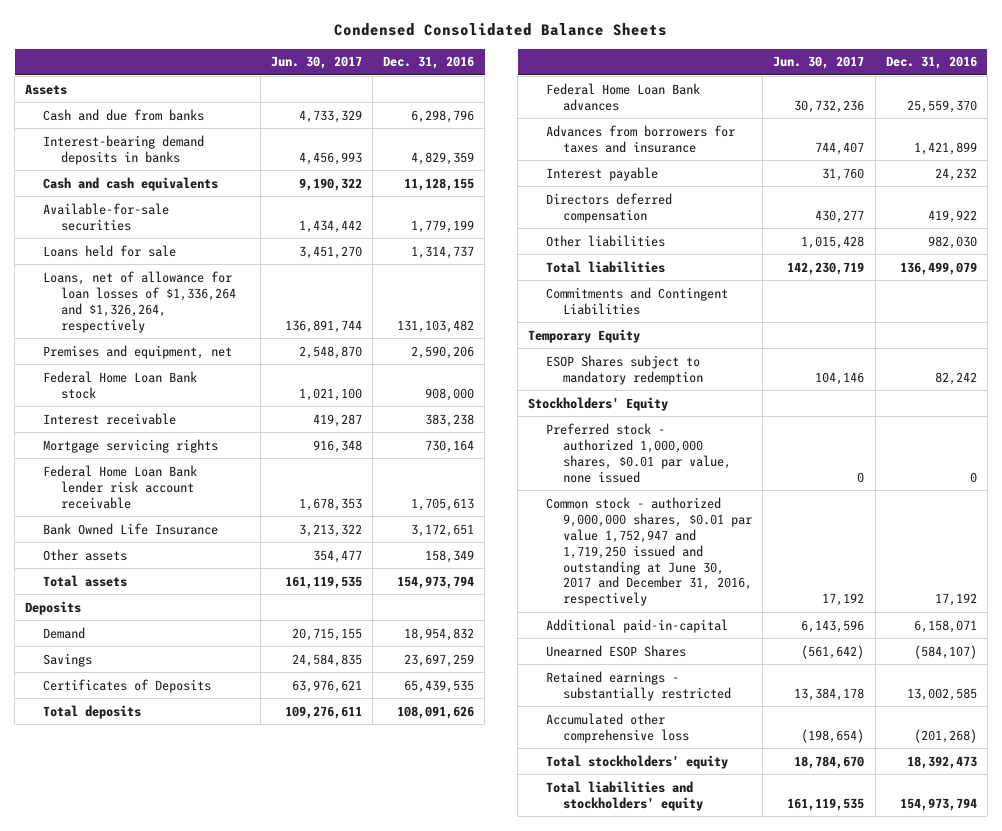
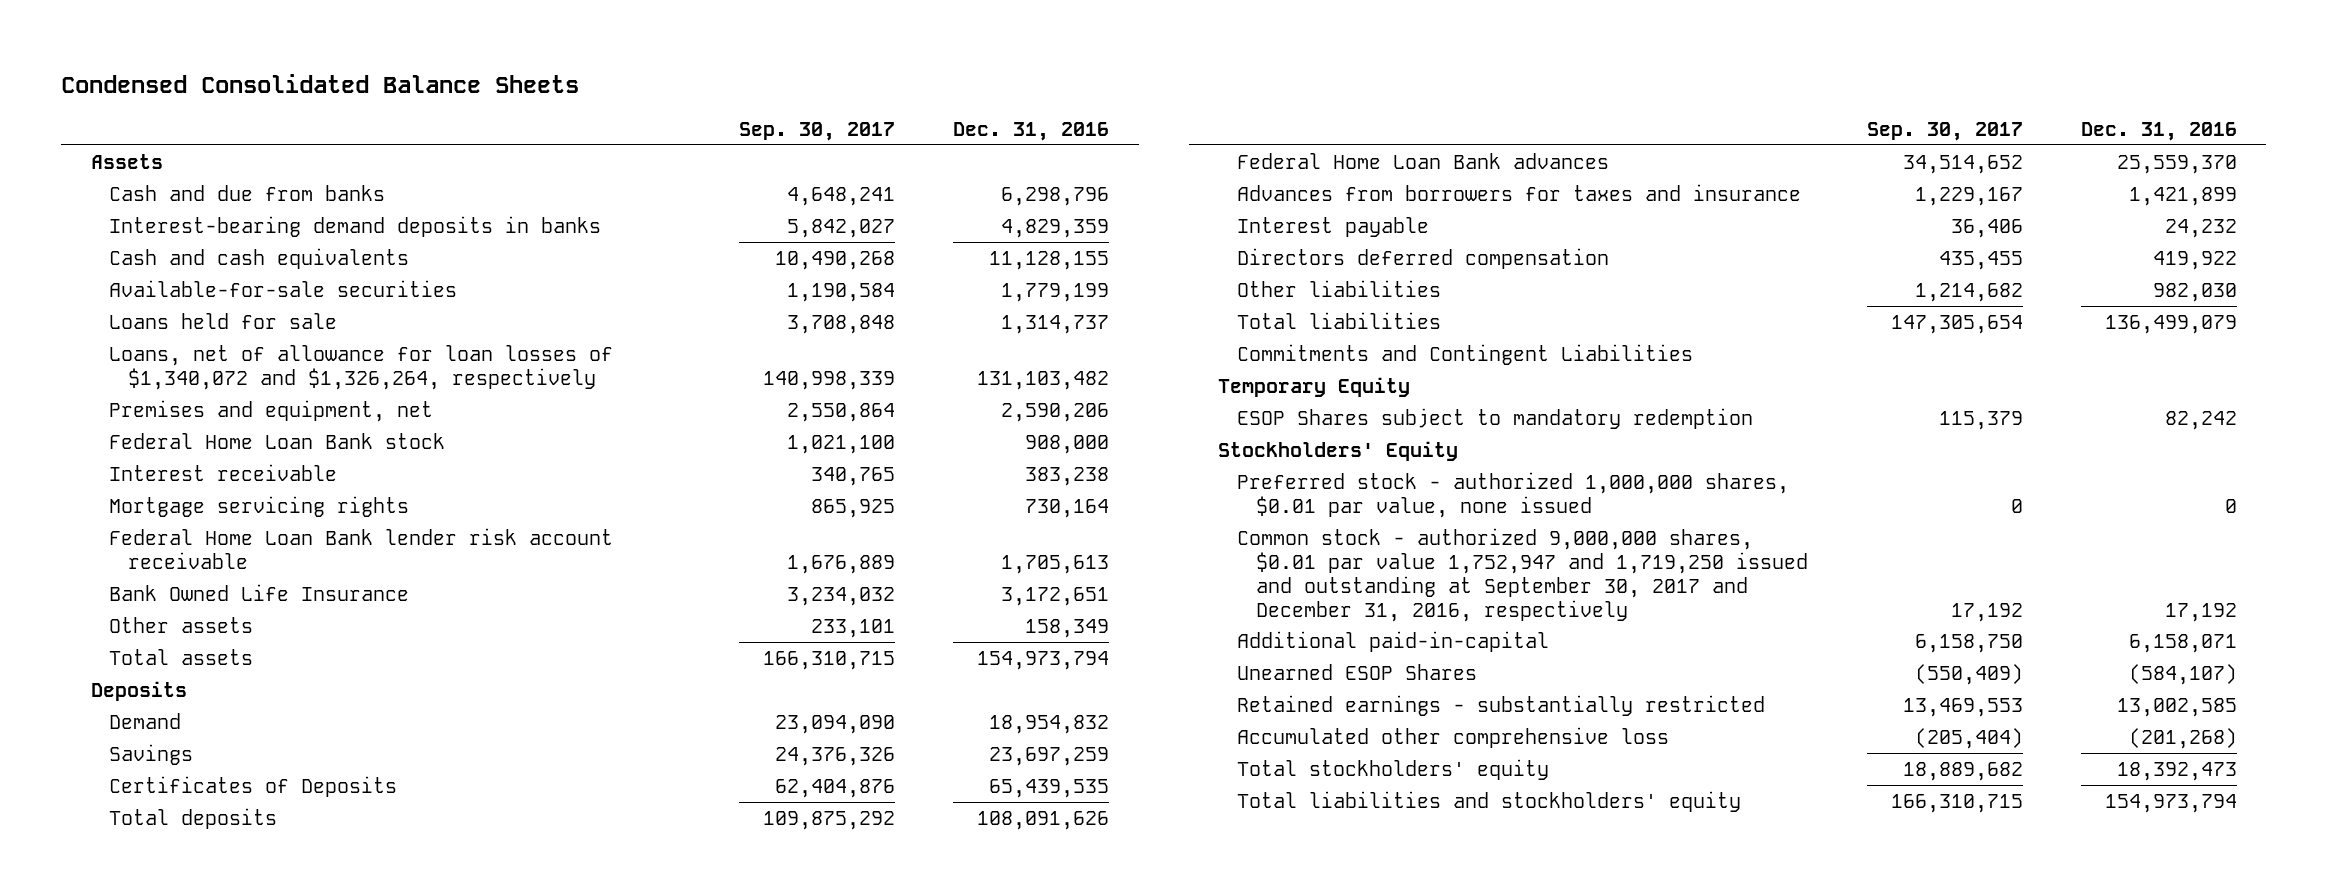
- | Jun. 30, 2017 | Dec. 31, 2016
+ | Sep. 30, 2017 | Dec. 31, 2016
- Loans, net of allowance for loan losses of $1,336,264 and $1,326,264, respectively | 136,891,744 | 131,103,482
+ Loans, net of allowance for loan losses of $1,340,072 and $1,326,264, respectively | 140,998,339 | 131,103,482
- Common stock - authorized 9,000,000 shares, $0.01 par value 1,752,947 and 1,719,250 issued and outstanding at June 30, 2017 and December 31, 2016, respectively | 17,192 | 17,192
+ Common stock - authorized 9,000,000 shares, $0.01 par value 1,752,947 and 1,719,250 issued and outstanding at September 30, 2017 and December 31, 2016, respectively | 17,192 | 17,192

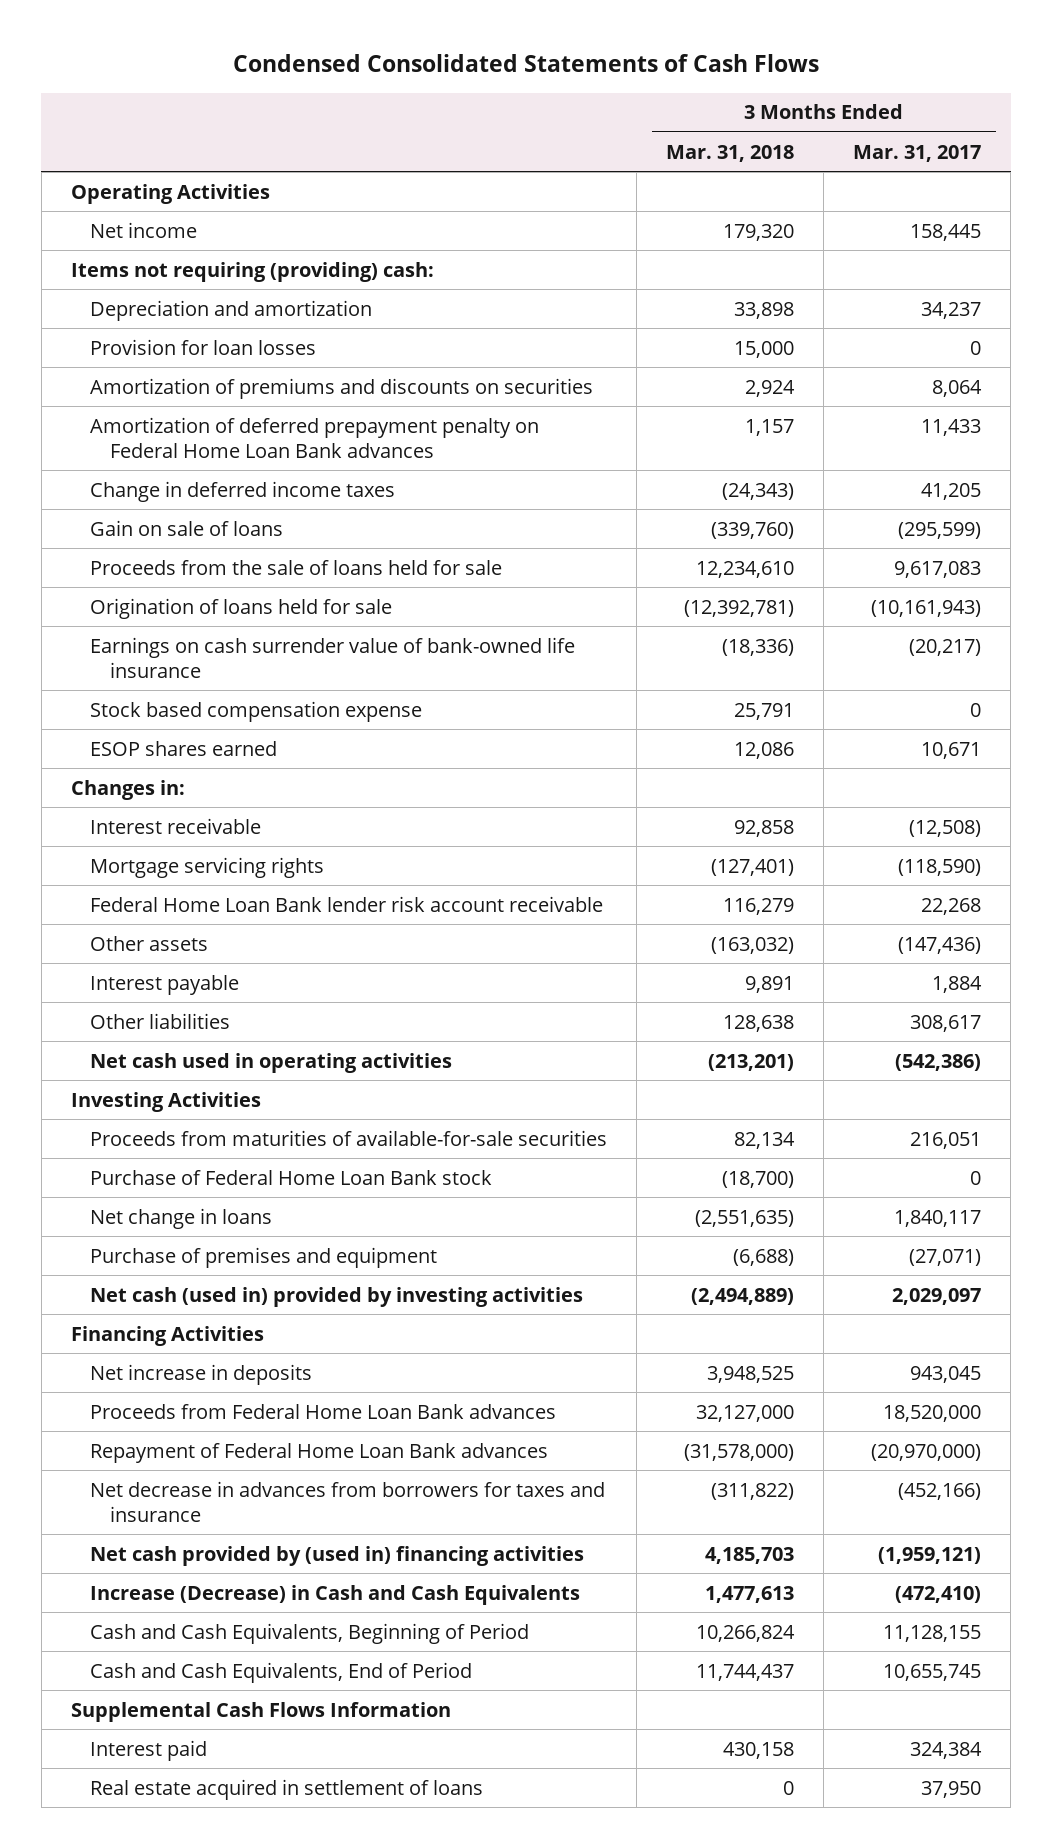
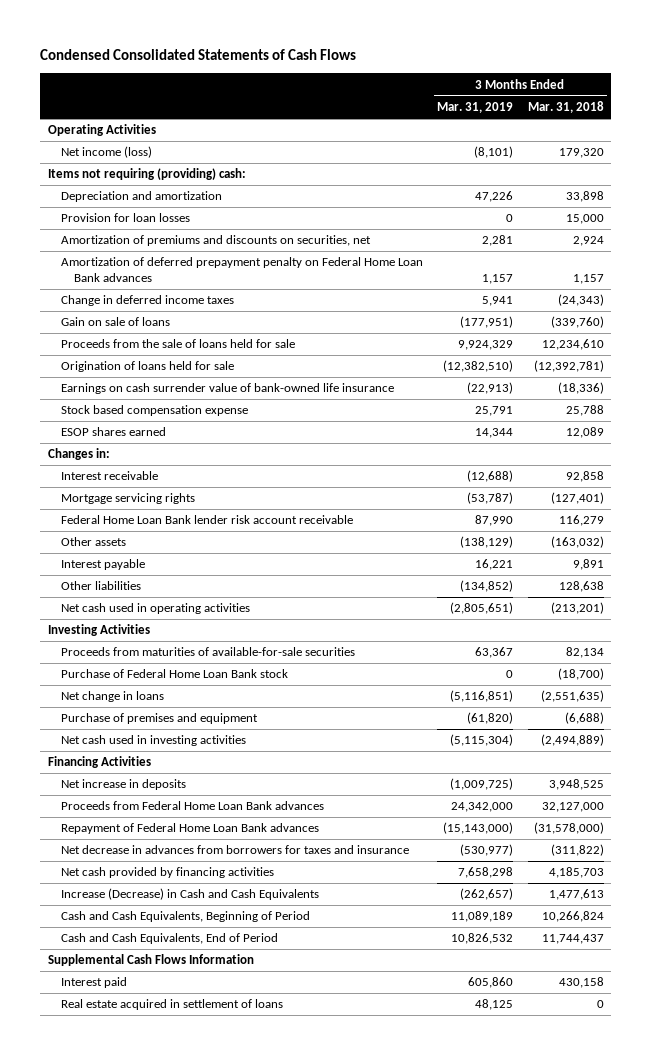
- | 3 Months Ended Mar. 31, 2018 | 3 Months Ended Mar. 31, 2017
+ | 3 Months Ended Mar. 31, 2019 | 3 Months Ended Mar. 31, 2018
- Net income | 179,320 | 158,445
+ Net income (loss) | (8,101) | 179,320
- Amortization of premiums and discounts on securities | 2,924 | 8,064
+ Amortization of premiums and discounts on securities, net | 2,281 | 2,924
- Stock based compensation expense | 25,791 | 0
- ESOP shares earned | 12,086 | 10,671
+ Stock based compensation expense | 25,791 | 25,788
+ ESOP shares earned | 14,344 | 12,089
- Net cash (used in) provided by investing activities | (2,494,889) | 2,029,097
+ Net cash used in investing activities | (5,115,304) | (2,494,889)
- Net cash provided by (used in) financing activities | 4,185,703 | (1,959,121)
+ Net cash provided by financing activities | 7,658,298 | 4,185,703

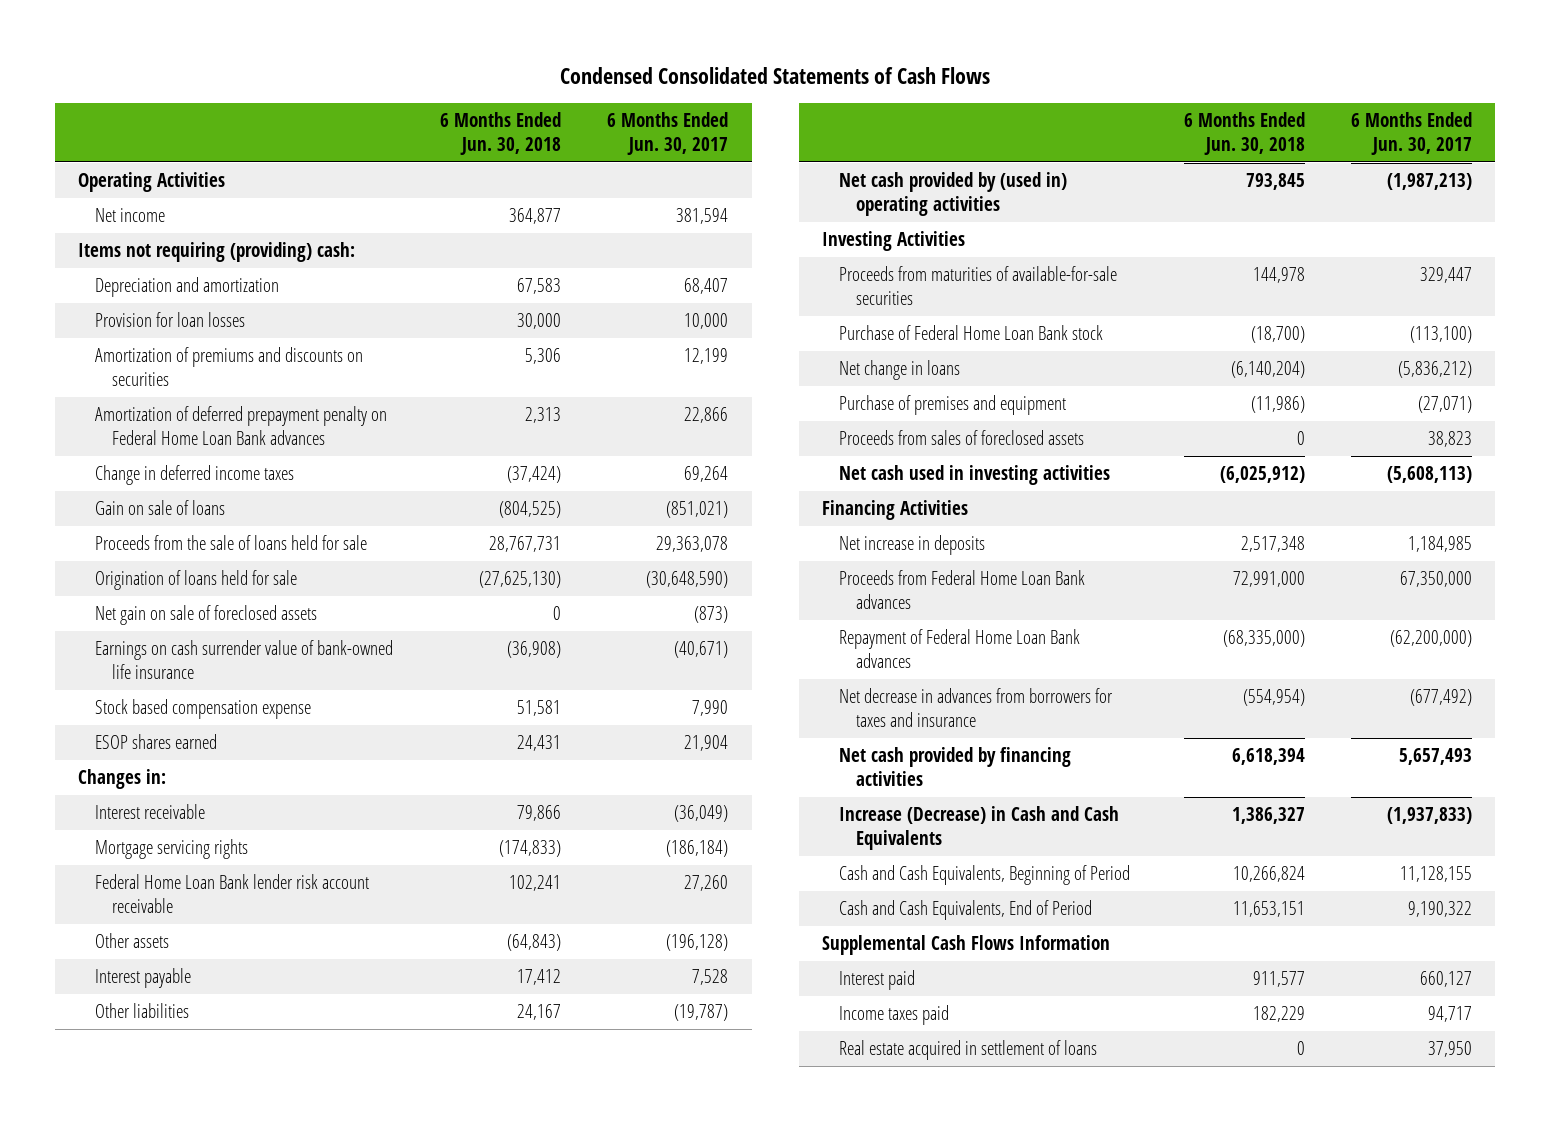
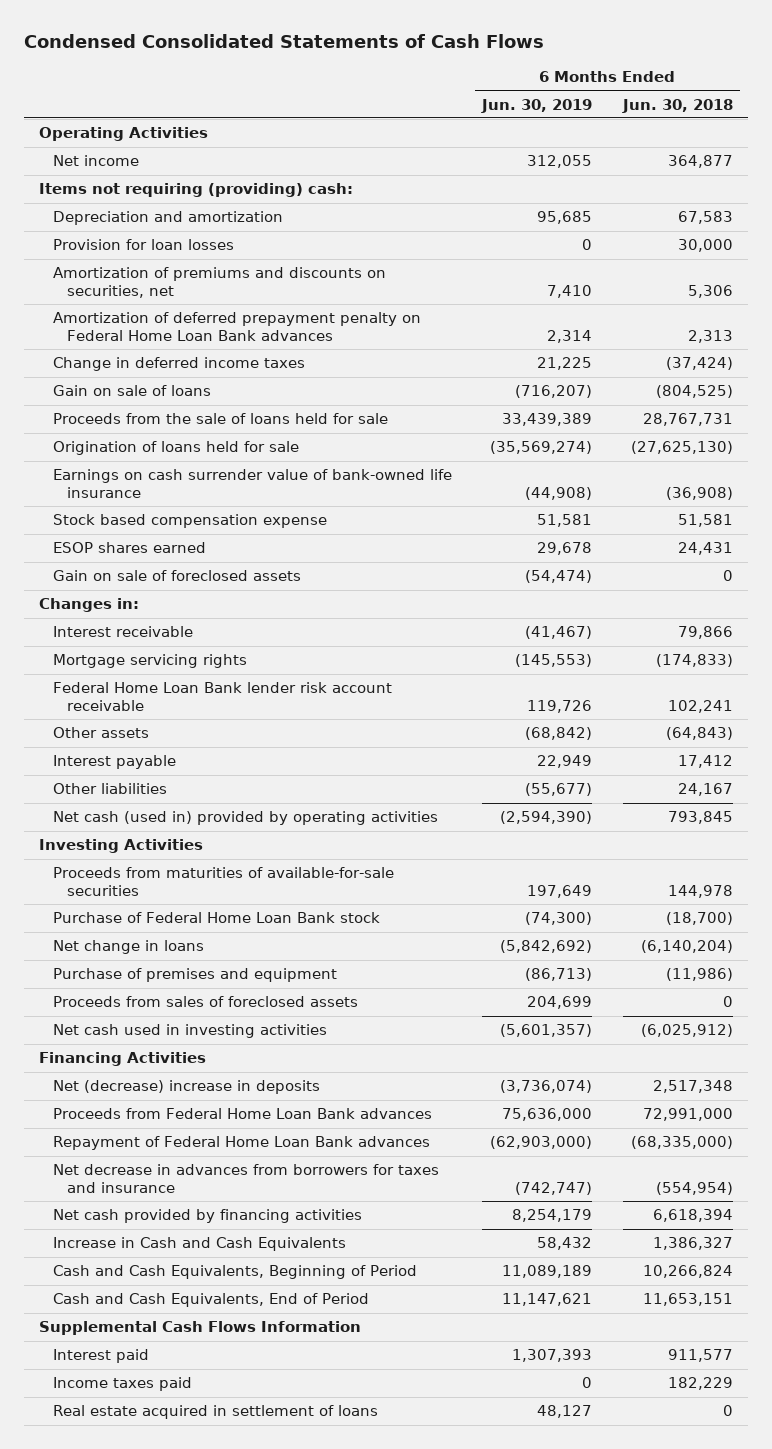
- | 6 Months Ended Jun. 30, 2018 | 6 Months Ended Jun. 30, 2017
+ | 6 Months Ended Jun. 30, 2019 | 6 Months Ended Jun. 30, 2018
- Amortization of premiums and discounts on securities | 5,306 | 12,199
+ Amortization of premiums and discounts on securities, net | 7,410 | 5,306
- Net gain on sale of foreclosed assets | 0 | (873)
+ Gain on sale of foreclosed assets | (54,474) | 0
- Net cash provided by (used in) operating activities | 793,845 | (1,987,213)
+ Net cash (used in) provided by operating activities | (2,594,390) | 793,845
- Net increase in deposits | 2,517,348 | 1,184,985
+ Net (decrease) increase in deposits | (3,736,074) | 2,517,348
- Increase (Decrease) in Cash and Cash Equivalents | 1,386,327 | (1,937,833)
+ Increase in Cash and Cash Equivalents | 58,432 | 1,386,327

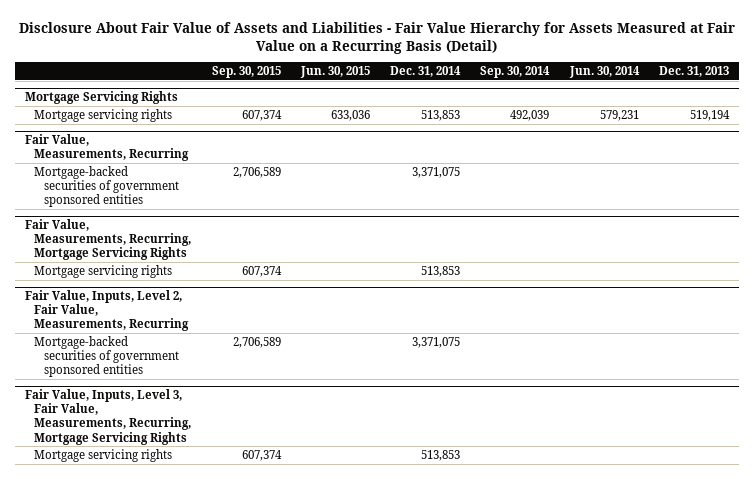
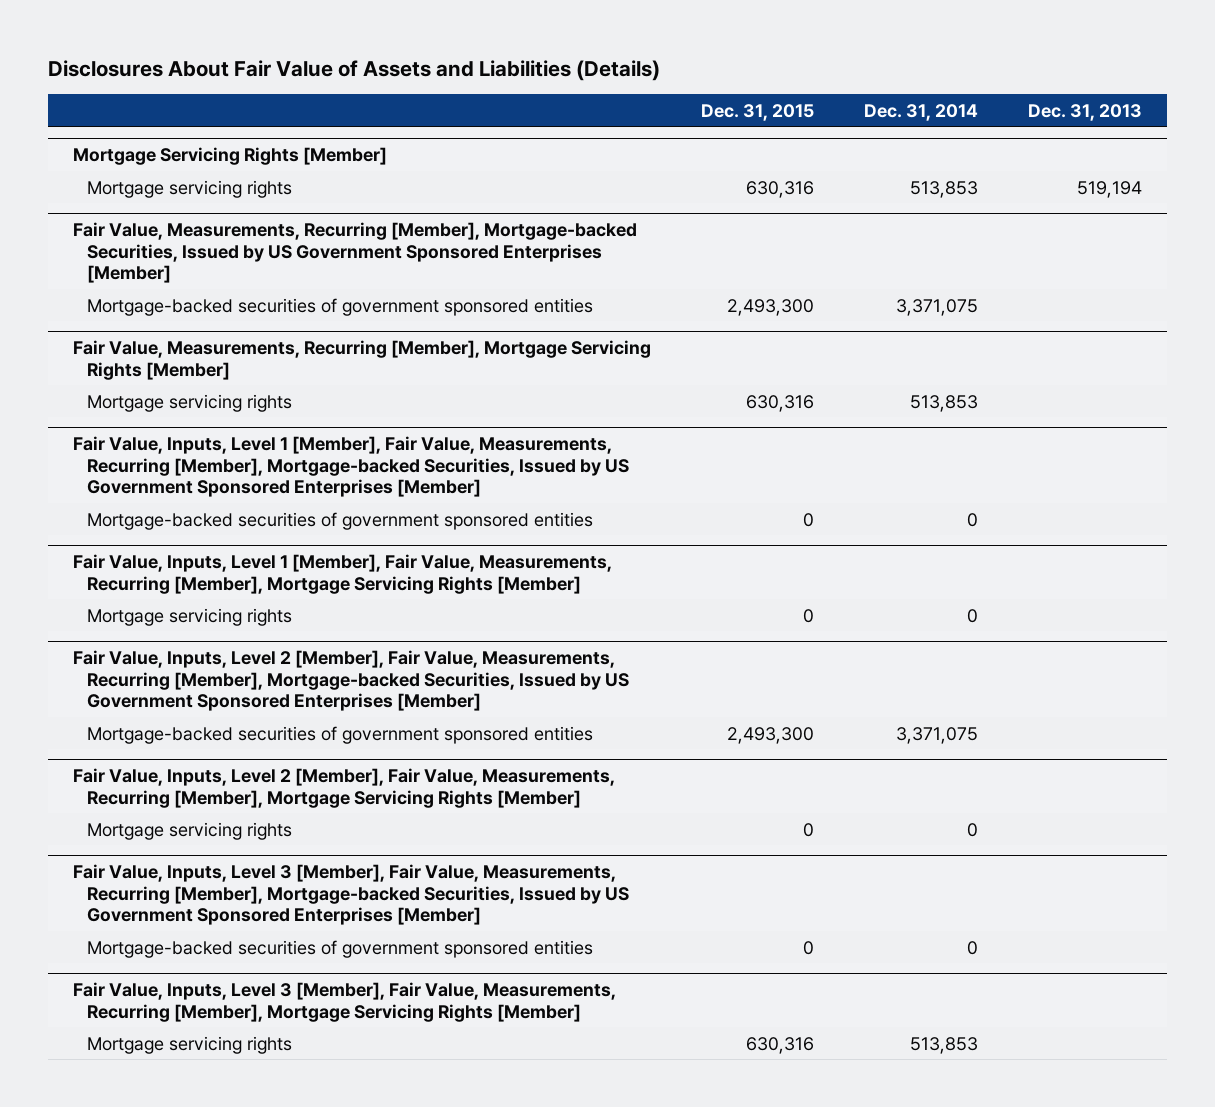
- Disclosure About Fair Value of Assets and Liabilities - Fair Value Hierarchy for Assets Measured at Fair Value on a Recurring Basis (Detail)
+ Disclosures About Fair Value of Assets and Liabilities (Details)
- | Sep. 30, 2015 | Jun. 30, 2015 | Dec. 31, 2014 | Sep. 30, 2014 | Jun. 30, 2014 | Dec. 31, 2013
+ | Dec. 31, 2015 | Dec. 31, 2014 | Dec. 31, 2013
- Mortgage Servicing Rights
+ Mortgage Servicing Rights [Member]
- Fair Value, Measurements, Recurring
+ Fair Value, Measurements, Recurring [Member], Mortgage-backed Securities, Issued by US Government Sponsored Enterprises [Member]
- Fair Value, Measurements, Recurring, Mortgage Servicing Rights
+ Fair Value, Measurements, Recurring [Member], Mortgage Servicing Rights [Member]
- Fair Value, Inputs, Level 2, Fair Value, Measurements, Recurring
+ Fair Value, Inputs, Level 1 [Member], Fair Value, Measurements, Recurring [Member], Mortgage-backed Securities, Issued by US Government Sponsored Enterprises [Member]
+ Mortgage-backed securities of government sponsored entities | 0 | 0 |
+ Fair Value, Inputs, Level 1 [Member], Fair Value, Measurements, Recurring [Member], Mortgage Servicing Rights [Member]
+ Mortgage servicing rights | 0 | 0 |
+ Fair Value, Inputs, Level 2 [Member], Fair Value, Measurements, Recurring [Member], Mortgage-backed Securities, Issued by US Government Sponsored Enterprises [Member]
- Fair Value, Inputs, Level 3, Fair Value, Measurements, Recurring, Mortgage Servicing Rights
+ Fair Value, Inputs, Level 2 [Member], Fair Value, Measurements, Recurring [Member], Mortgage Servicing Rights [Member]
+ Mortgage servicing rights | 0 | 0 |
+ Fair Value, Inputs, Level 3 [Member], Fair Value, Measurements, Recurring [Member], Mortgage-backed Securities, Issued by US Government Sponsored Enterprises [Member]
+ Mortgage-backed securities of government sponsored entities | 0 | 0 |
+ Fair Value, Inputs, Level 3 [Member], Fair Value, Measurements, Recurring [Member], Mortgage Servicing Rights [Member]

